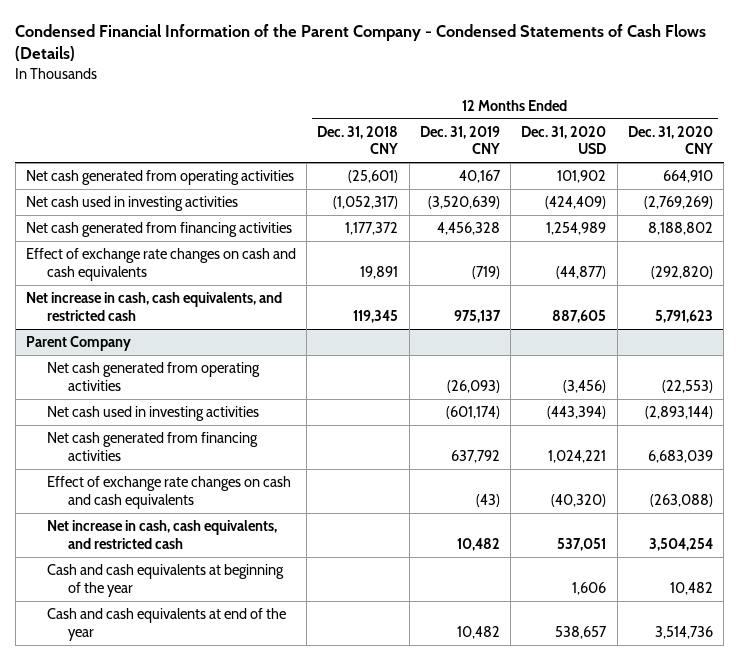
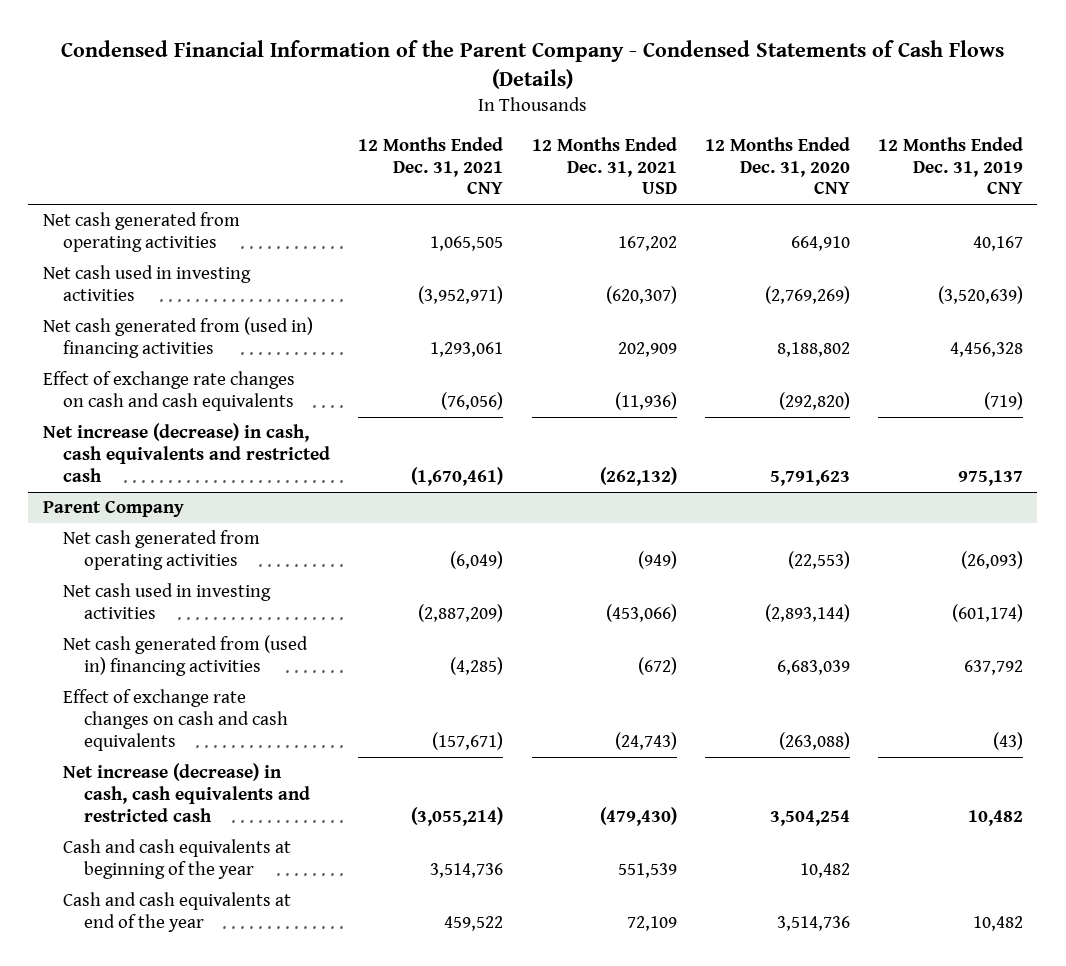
- | 12 Months Ended Dec. 31, 2018 CNY | 12 Months Ended Dec. 31, 2019 CNY | 12 Months Ended Dec. 31, 2020 USD | 12 Months Ended Dec. 31, 2020 CNY
+ | 12 Months Ended Dec. 31, 2021 CNY | 12 Months Ended Dec. 31, 2021 USD | 12 Months Ended Dec. 31, 2020 CNY | 12 Months Ended Dec. 31, 2019 CNY
- Net cash generated from financing activities | 1,177,372 | 4,456,328 | 1,254,989 | 8,188,802
+ Net cash generated from (used in) financing activities | 1,293,061 | 202,909 | 8,188,802 | 4,456,328
- Net increase in cash, cash equivalents, and restricted cash | 119,345 | 975,137 | 887,605 | 5,791,623
+ Net increase (decrease) in cash, cash equivalents and restricted cash | (1,670,461) | (262,132) | 5,791,623 | 975,137
@ Parent Company
- Net cash generated from financing activities | | 637,792 | 1,024,221 | 6,683,039
+ Net cash generated from (used in) financing activities | (4,285) | (672) | 6,683,039 | 637,792
- Net increase in cash, cash equivalents, and restricted cash | | 10,482 | 537,051 | 3,504,254
+ Net increase (decrease) in cash, cash equivalents and restricted cash | (3,055,214) | (479,430) | 3,504,254 | 10,482

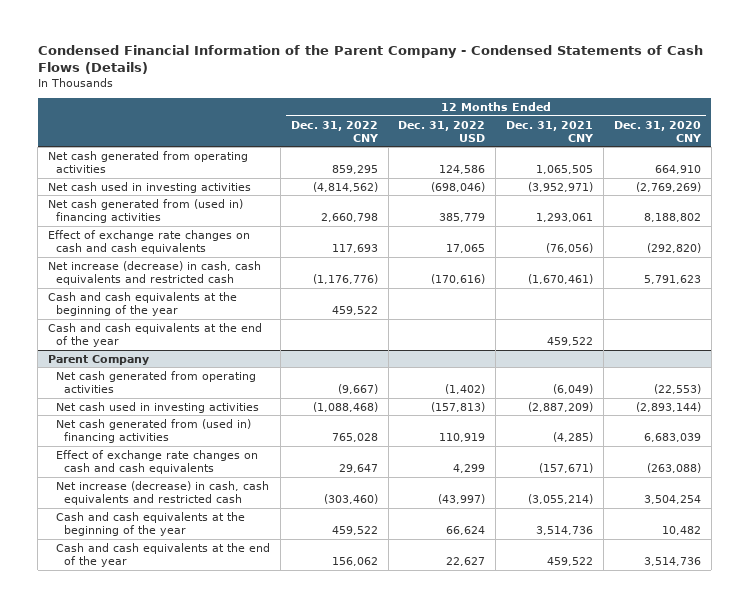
- | 12 Months Ended Dec. 31, 2021 CNY | 12 Months Ended Dec. 31, 2021 USD | 12 Months Ended Dec. 31, 2020 CNY | 12 Months Ended Dec. 31, 2019 CNY
+ | 12 Months Ended Dec. 31, 2022 CNY | 12 Months Ended Dec. 31, 2022 USD | 12 Months Ended Dec. 31, 2021 CNY | 12 Months Ended Dec. 31, 2020 CNY
+ Cash and cash equivalents at the beginning of the year | 459,522 | | |
+ Cash and cash equivalents at the end of the year | | | 459,522 |
@ Parent Company
- Cash and cash equivalents at beginning of the year | 3,514,736 | 551,539 | 10,482 |
- Cash and cash equivalents at end of the year | 459,522 | 72,109 | 3,514,736 | 10,482
+ Cash and cash equivalents at the beginning of the year | 459,522 | 66,624 | 3,514,736 | 10,482
+ Cash and cash equivalents at the end of the year | 156,062 | 22,627 | 459,522 | 3,514,736

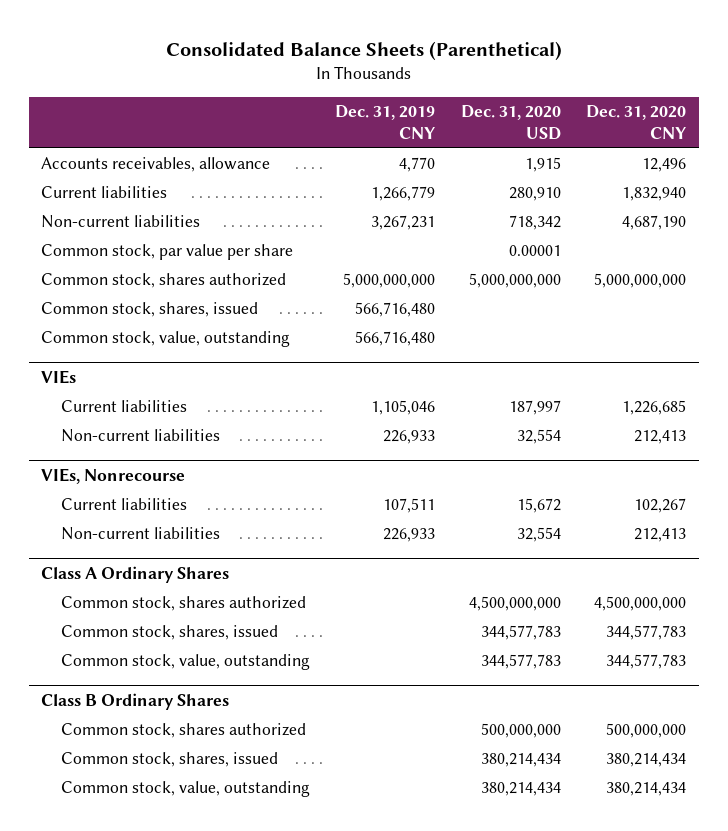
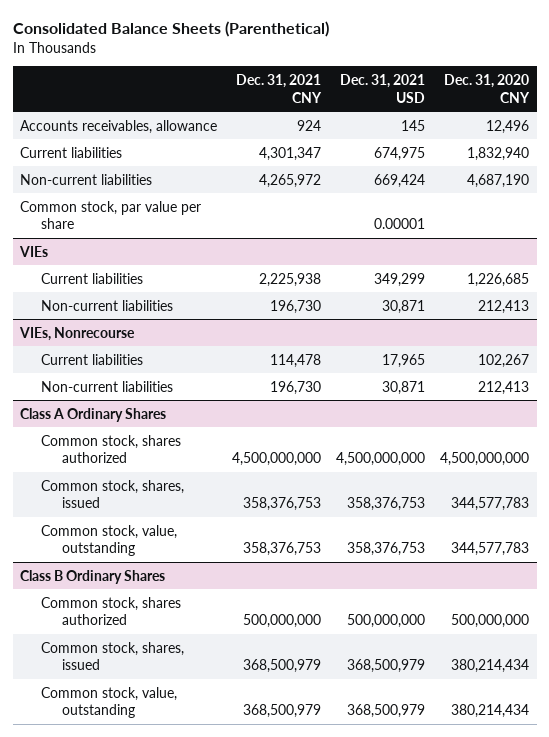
- | Dec. 31, 2019 CNY | Dec. 31, 2020 USD | Dec. 31, 2020 CNY
+ | Dec. 31, 2021 CNY | Dec. 31, 2021 USD | Dec. 31, 2020 CNY
- Common stock, shares authorized | 5,000,000,000 | 5,000,000,000 | 5,000,000,000
- Common stock, shares, issued | 566,716,480 | |
- Common stock, value, outstanding | 566,716,480 | |

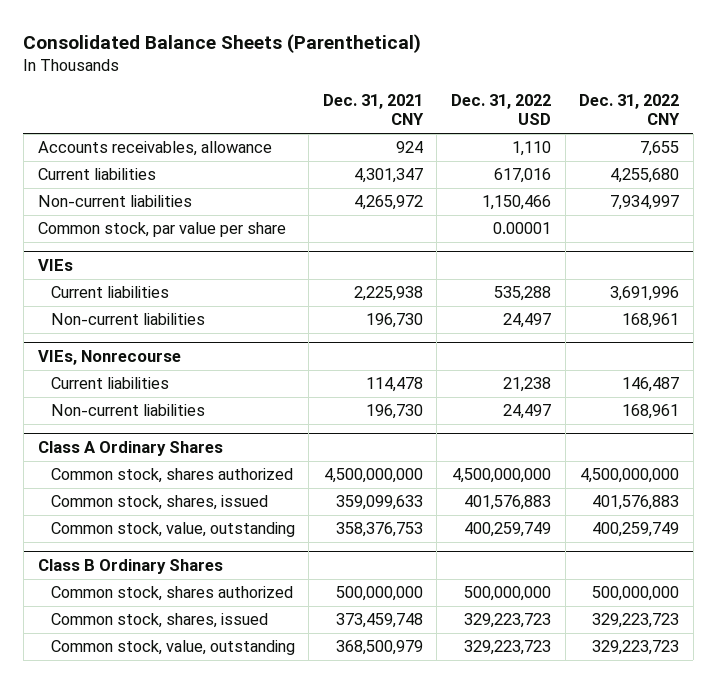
- | Dec. 31, 2021 CNY | Dec. 31, 2021 USD | Dec. 31, 2020 CNY
+ | Dec. 31, 2021 CNY | Dec. 31, 2022 USD | Dec. 31, 2022 CNY
@ Class A Ordinary Shares
- Common stock, shares, issued | 358,376,753 | 358,376,753 | 344,577,783
+ Common stock, shares, issued | 359,099,633 | 401,576,883 | 401,576,883
@ Class B Ordinary Shares
- Common stock, shares, issued | 368,500,979 | 368,500,979 | 380,214,434
+ Common stock, shares, issued | 373,459,748 | 329,223,723 | 329,223,723

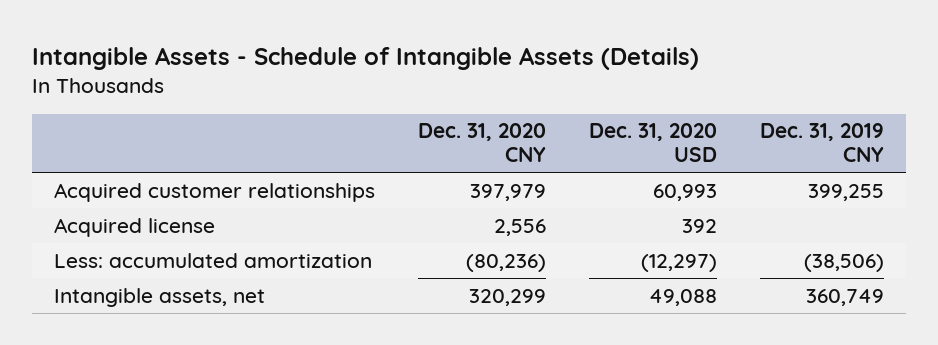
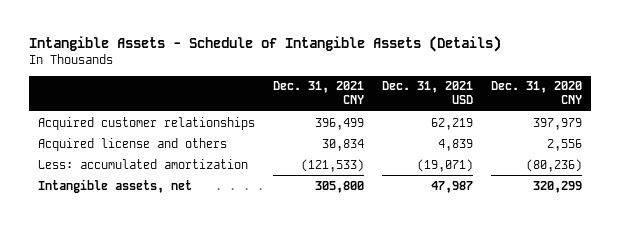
- | Dec. 31, 2020 CNY | Dec. 31, 2020 USD | Dec. 31, 2019 CNY
+ | Dec. 31, 2021 CNY | Dec. 31, 2021 USD | Dec. 31, 2020 CNY
- Acquired license | 2,556 | 392 |
+ Acquired license and others | 30,834 | 4,839 | 2,556

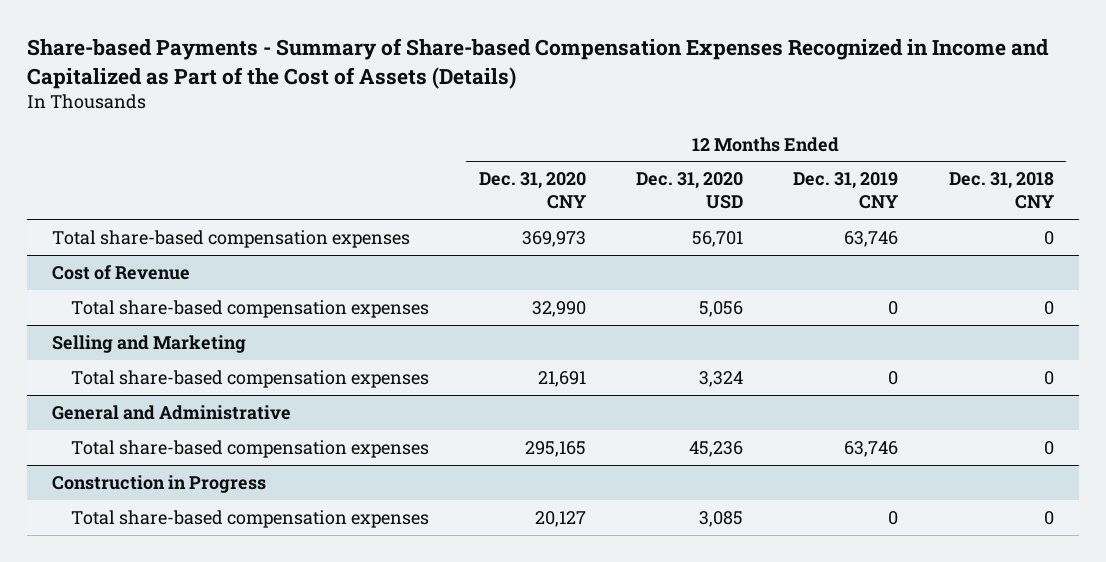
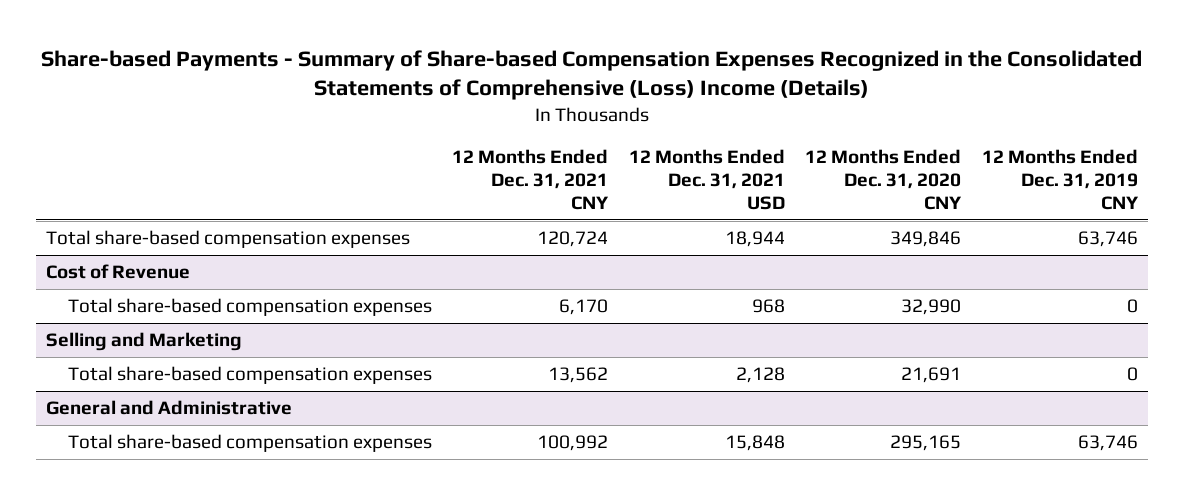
- Share-based Payments - Summary of Share-based Compensation Expenses Recognized in Income and Capitalized as Part of the Cost of Assets (Details)
+ Share-based Payments - Summary of Share-based Compensation Expenses Recognized in the Consolidated Statements of Comprehensive (Loss) Income (Details)
- | 12 Months Ended Dec. 31, 2020 CNY | 12 Months Ended Dec. 31, 2020 USD | 12 Months Ended Dec. 31, 2019 CNY | 12 Months Ended Dec. 31, 2018 CNY
+ | 12 Months Ended Dec. 31, 2021 CNY | 12 Months Ended Dec. 31, 2021 USD | 12 Months Ended Dec. 31, 2020 CNY | 12 Months Ended Dec. 31, 2019 CNY
- Total share-based compensation expenses | 369,973 | 56,701 | 63,746 | 0
+ Total share-based compensation expenses | 120,724 | 18,944 | 349,846 | 63,746
- Construction in Progress
- Total share-based compensation expenses | 20,127 | 3,085 | 0 | 0

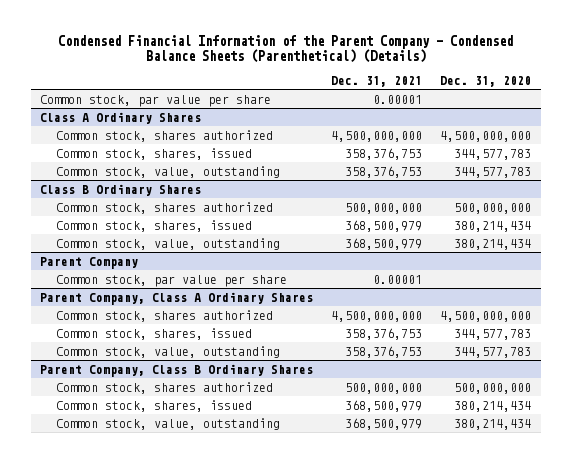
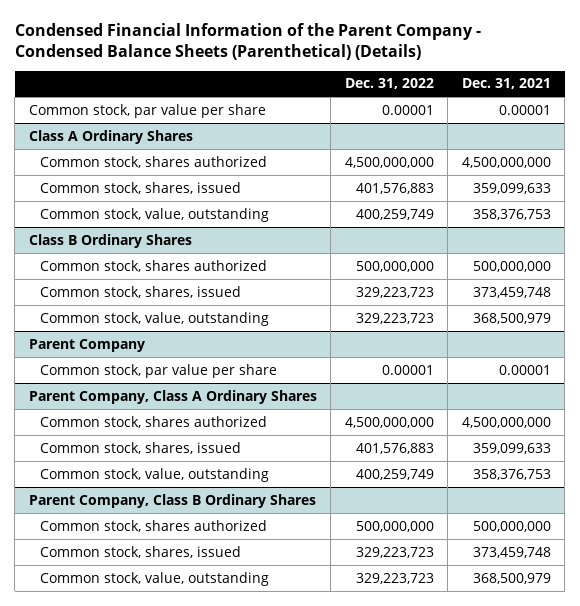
- | Dec. 31, 2021 | Dec. 31, 2020
+ | Dec. 31, 2022 | Dec. 31, 2021
@ Class A Ordinary Shares
- Common stock, shares, issued | 358,376,753 | 344,577,783
+ Common stock, shares, issued | 401,576,883 | 359,099,633
@ Class B Ordinary Shares
- Common stock, shares, issued | 368,500,979 | 380,214,434
+ Common stock, shares, issued | 329,223,723 | 373,459,748
@ Parent Company, Class A Ordinary Shares
- Common stock, shares, issued | 358,376,753 | 344,577,783
+ Common stock, shares, issued | 401,576,883 | 359,099,633
@ Parent Company, Class B Ordinary Shares
- Common stock, shares, issued | 368,500,979 | 380,214,434
+ Common stock, shares, issued | 329,223,723 | 373,459,748

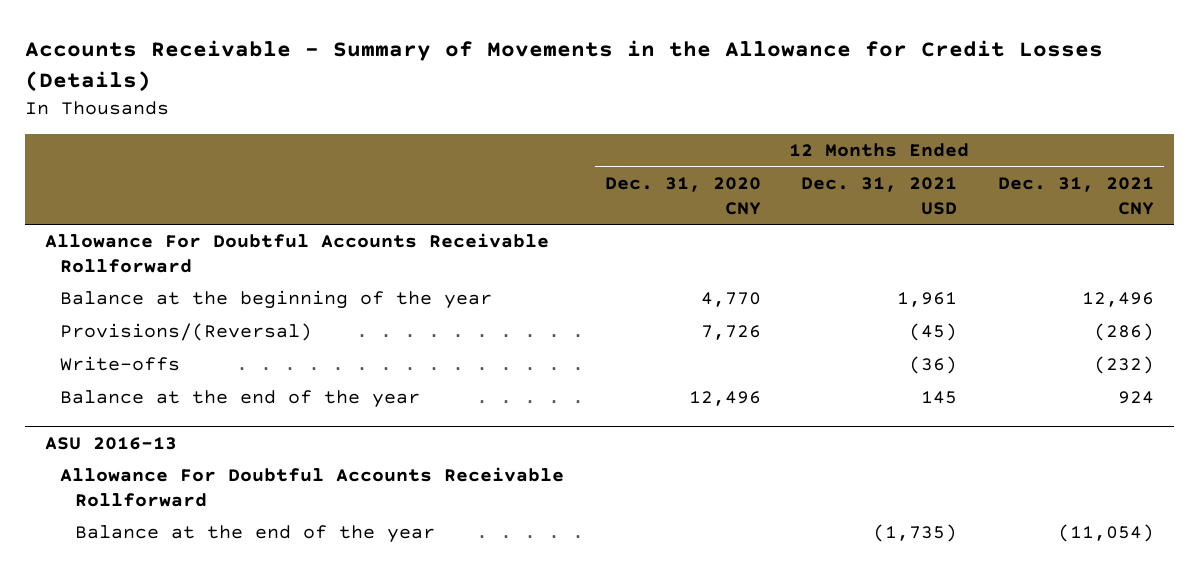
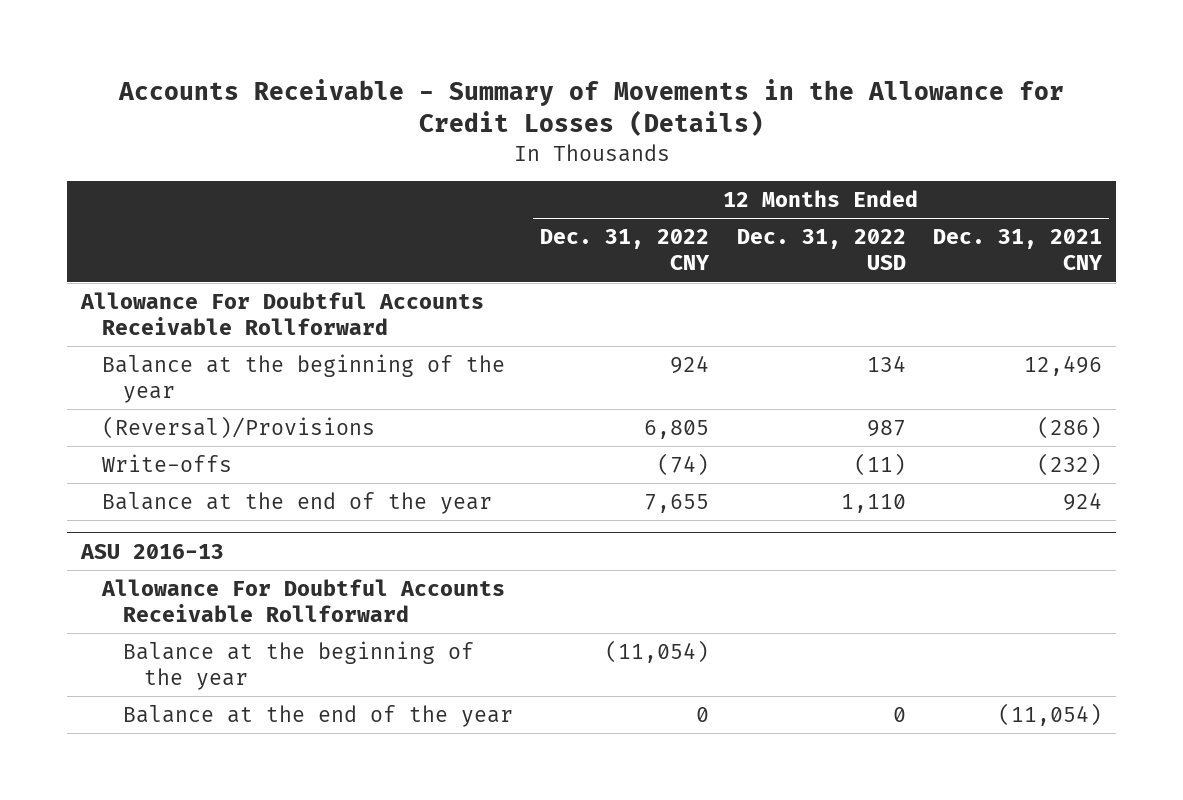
- | 12 Months Ended Dec. 31, 2020 CNY | 12 Months Ended Dec. 31, 2021 USD | 12 Months Ended Dec. 31, 2021 CNY
+ | 12 Months Ended Dec. 31, 2022 CNY | 12 Months Ended Dec. 31, 2022 USD | 12 Months Ended Dec. 31, 2021 CNY
- Provisions/(Reversal) | 7,726 | (45) | (286)
+ (Reversal)/Provisions | 6,805 | 987 | (286)
@ ASU 2016-13
+ Balance at the beginning of the year | (11,054) | |

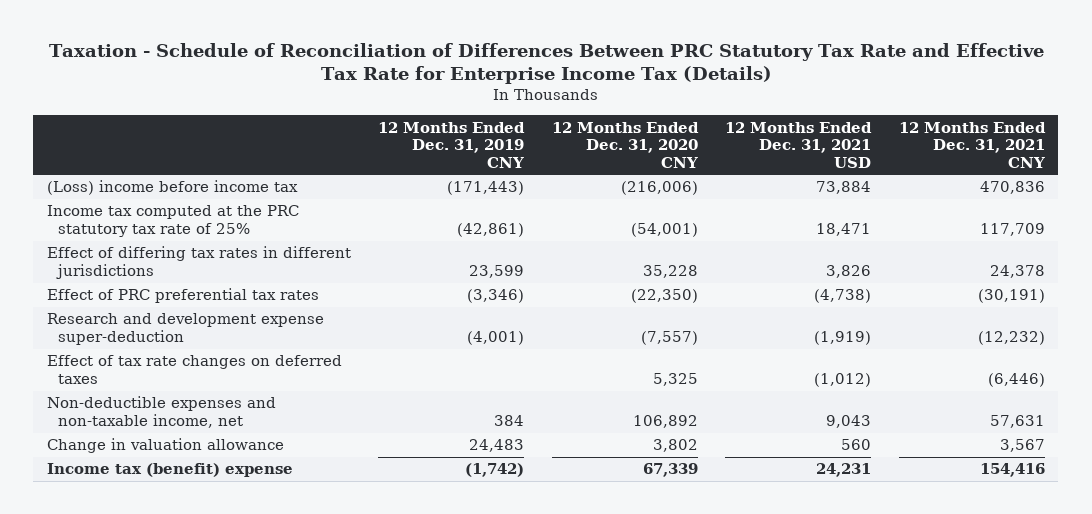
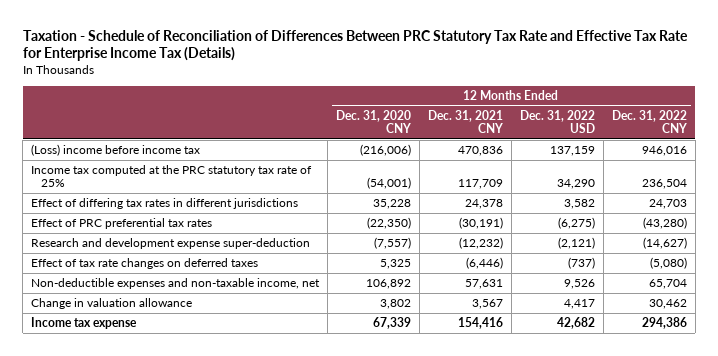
- | 12 Months Ended Dec. 31, 2019 CNY | 12 Months Ended Dec. 31, 2020 CNY | 12 Months Ended Dec. 31, 2021 USD | 12 Months Ended Dec. 31, 2021 CNY
+ | 12 Months Ended Dec. 31, 2020 CNY | 12 Months Ended Dec. 31, 2021 CNY | 12 Months Ended Dec. 31, 2022 USD | 12 Months Ended Dec. 31, 2022 CNY
- Income tax (benefit) expense | (1,742) | 67,339 | 24,231 | 154,416
+ Income tax expense | 67,339 | 154,416 | 42,682 | 294,386

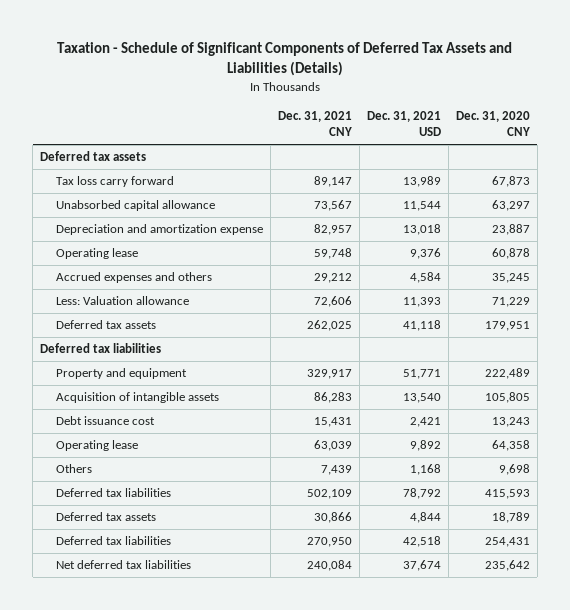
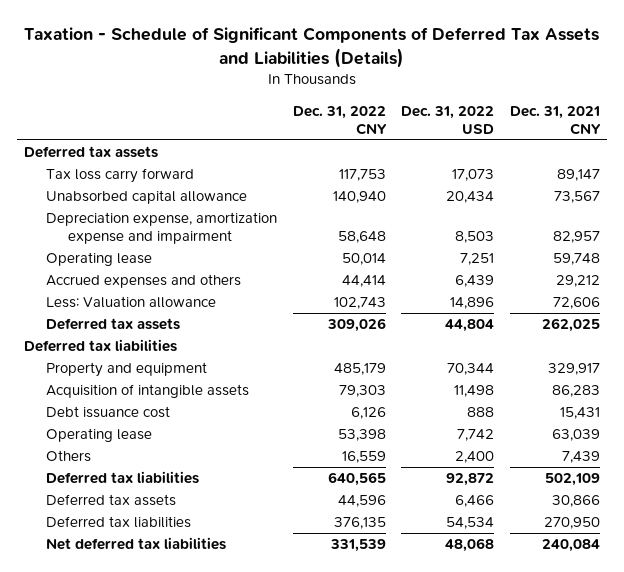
- | Dec. 31, 2021 CNY | Dec. 31, 2021 USD | Dec. 31, 2020 CNY
+ | Dec. 31, 2022 CNY | Dec. 31, 2022 USD | Dec. 31, 2021 CNY
- Depreciation and amortization expense | 82,957 | 13,018 | 23,887
+ Depreciation expense, amortization expense and impairment | 58,648 | 8,503 | 82,957

